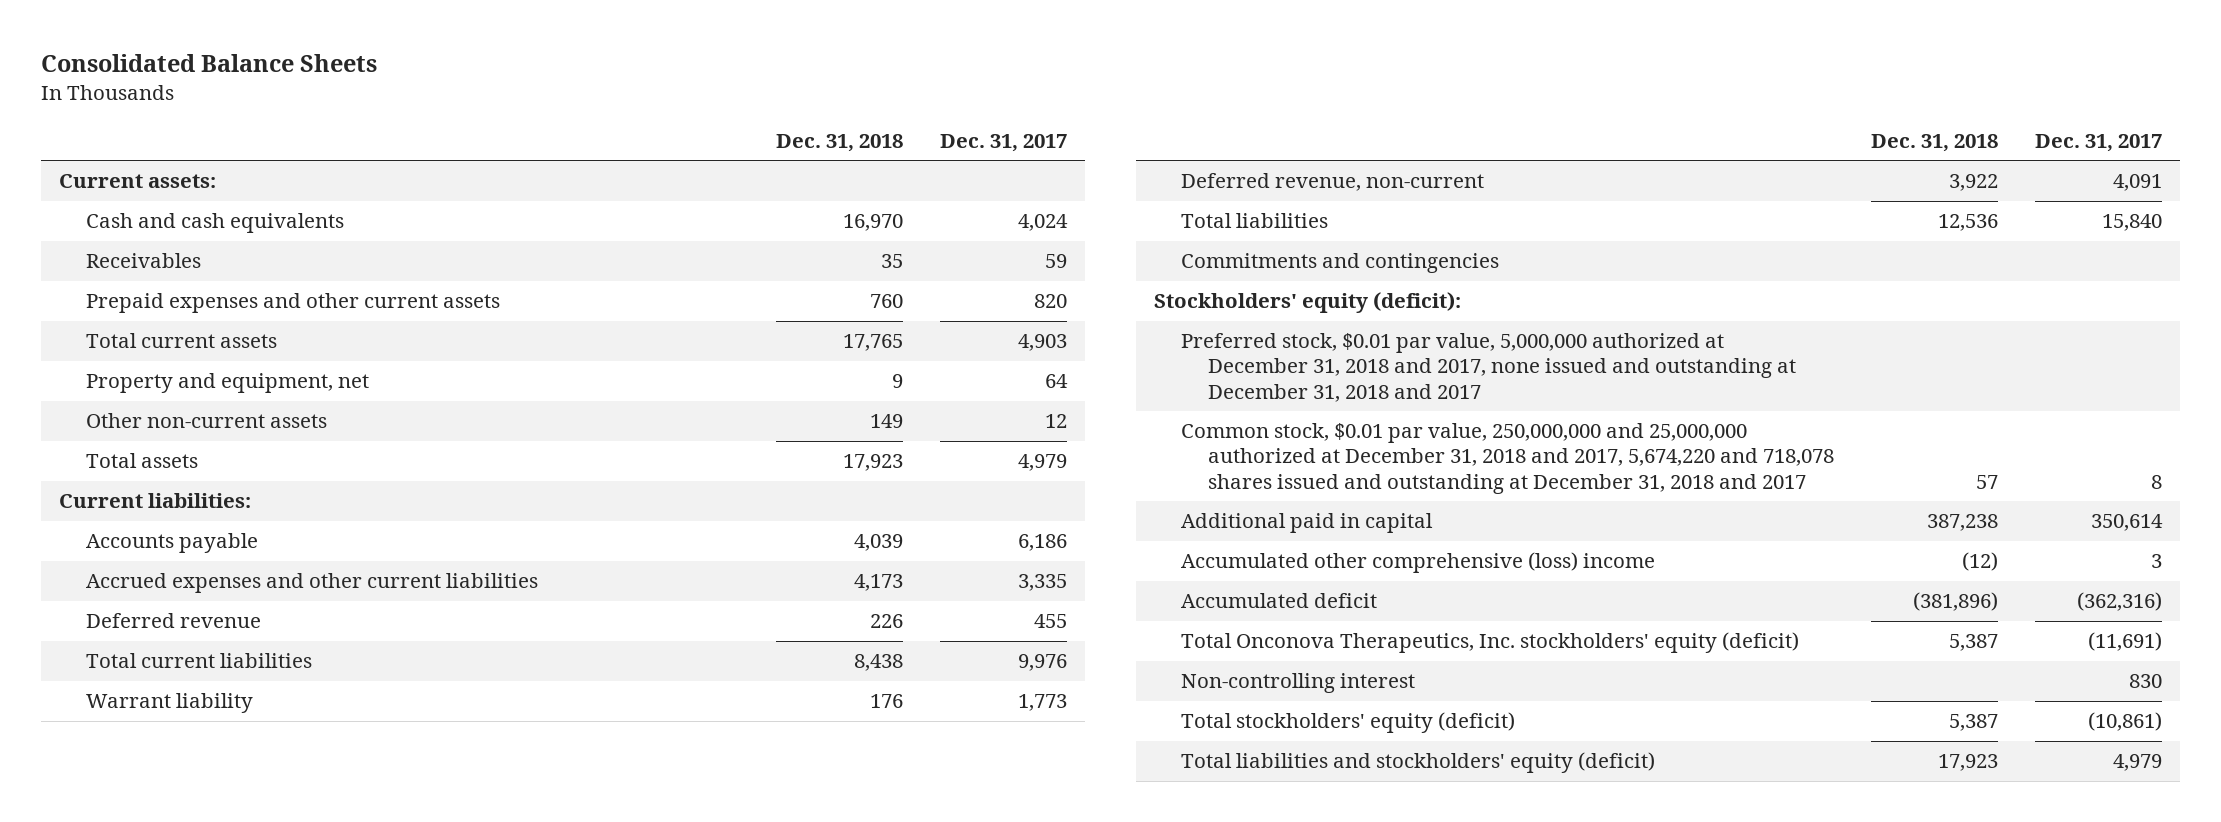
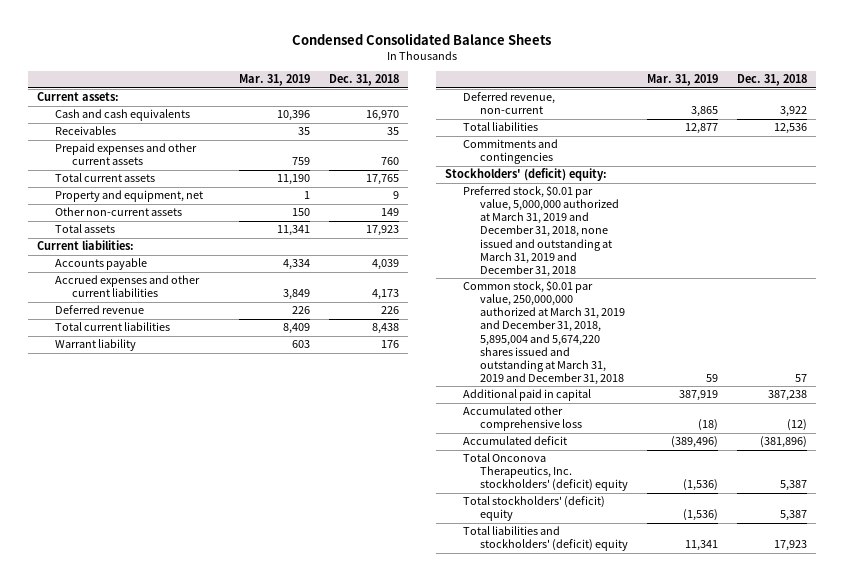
- Consolidated Balance Sheets
+ Condensed Consolidated Balance Sheets
- | Dec. 31, 2018 | Dec. 31, 2017
+ | Mar. 31, 2019 | Dec. 31, 2018
- Stockholders' equity (deficit):
- Preferred stock, $0.01 par value, 5,000,000 authorized at December 31, 2018 and 2017, none issued and outstanding at December 31, 2018 and 2017
- Common stock, $0.01 par value, 250,000,000 and 25,000,000 authorized at December 31, 2018 and 2017, 5,674,220 and 718,078 shares issued and outstanding at December 31, 2018 and 2017 | 57 | 8
+ Stockholders' (deficit) equity:
+ Preferred stock, $0.01 par value, 5,000,000 authorized at March 31, 2019 and December 31, 2018, none issued and outstanding at March 31, 2019 and December 31, 2018
+ Common stock, $0.01 par value, 250,000,000 authorized at March 31, 2019 and December 31, 2018, 5,895,004 and 5,674,220 shares issued and outstanding at March 31, 2019 and December 31, 2018 | 59 | 57
- Accumulated other comprehensive (loss) income | (12) | 3
+ Accumulated other comprehensive loss | (18) | (12)
- Total Onconova Therapeutics, Inc. stockholders' equity (deficit) | 5,387 | (11,691)
- Non-controlling interest | | 830
- Total stockholders' equity (deficit) | 5,387 | (10,861)
- Total liabilities and stockholders' equity (deficit) | 17,923 | 4,979
+ Total Onconova Therapeutics, Inc. stockholders' (deficit) equity | (1,536) | 5,387
+ Total stockholders' (deficit) equity | (1,536) | 5,387
+ Total liabilities and stockholders' (deficit) equity | 11,341 | 17,923

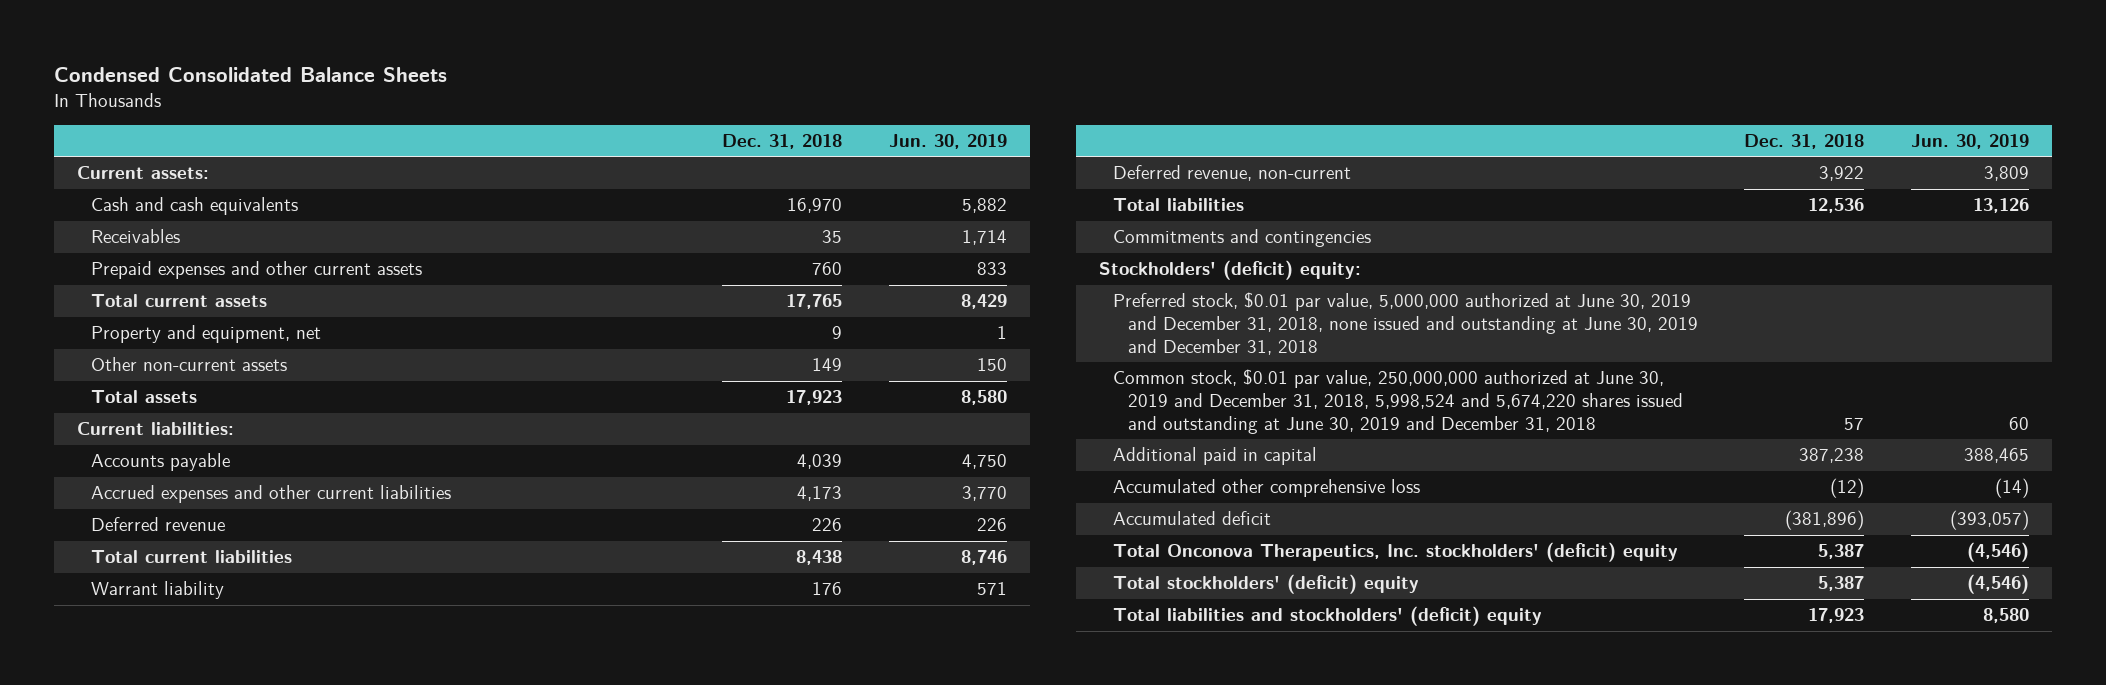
- | Mar. 31, 2019 | Dec. 31, 2018
+ | Dec. 31, 2018 | Jun. 30, 2019
- Preferred stock, $0.01 par value, 5,000,000 authorized at March 31, 2019 and December 31, 2018, none issued and outstanding at March 31, 2019 and December 31, 2018
- Common stock, $0.01 par value, 250,000,000 authorized at March 31, 2019 and December 31, 2018, 5,895,004 and 5,674,220 shares issued and outstanding at March 31, 2019 and December 31, 2018 | 59 | 57
+ Preferred stock, $0.01 par value, 5,000,000 authorized at June 30, 2019 and December 31, 2018, none issued and outstanding at June 30, 2019 and December 31, 2018
+ Common stock, $0.01 par value, 250,000,000 authorized at June 30, 2019 and December 31, 2018, 5,998,524 and 5,674,220 shares issued and outstanding at June 30, 2019 and December 31, 2018 | 57 | 60

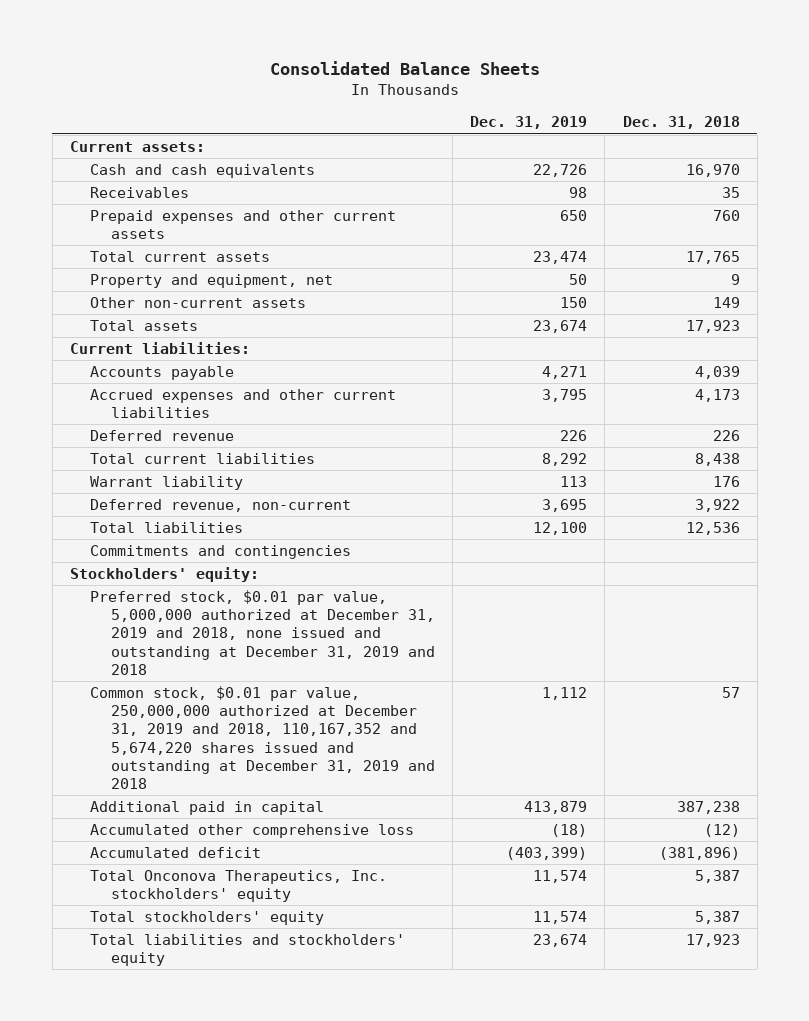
- Condensed Consolidated Balance Sheets
+ Consolidated Balance Sheets
- | Dec. 31, 2018 | Jun. 30, 2019
+ | Dec. 31, 2019 | Dec. 31, 2018
- Stockholders' (deficit) equity:
- Preferred stock, $0.01 par value, 5,000,000 authorized at June 30, 2019 and December 31, 2018, none issued and outstanding at June 30, 2019 and December 31, 2018
- Common stock, $0.01 par value, 250,000,000 authorized at June 30, 2019 and December 31, 2018, 5,998,524 and 5,674,220 shares issued and outstanding at June 30, 2019 and December 31, 2018 | 57 | 60
+ Stockholders' equity:
+ Preferred stock, $0.01 par value, 5,000,000 authorized at December 31, 2019 and 2018, none issued and outstanding at December 31, 2019 and 2018
+ Common stock, $0.01 par value, 250,000,000 authorized at December 31, 2019 and 2018, 110,167,352 and 5,674,220 shares issued and outstanding at December 31, 2019 and 2018 | 1,112 | 57
- Total Onconova Therapeutics, Inc. stockholders' (deficit) equity | 5,387 | (4,546)
- Total stockholders' (deficit) equity | 5,387 | (4,546)
- Total liabilities and stockholders' (deficit) equity | 17,923 | 8,580
+ Total Onconova Therapeutics, Inc. stockholders' equity | 11,574 | 5,387
+ Total stockholders' equity | 11,574 | 5,387
+ Total liabilities and stockholders' equity | 23,674 | 17,923

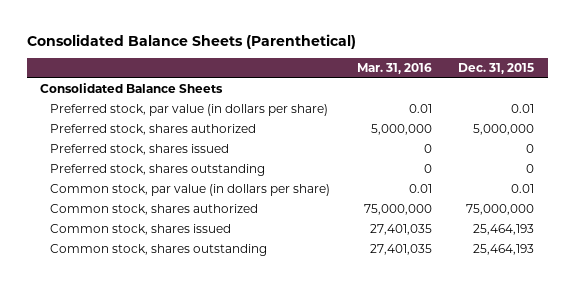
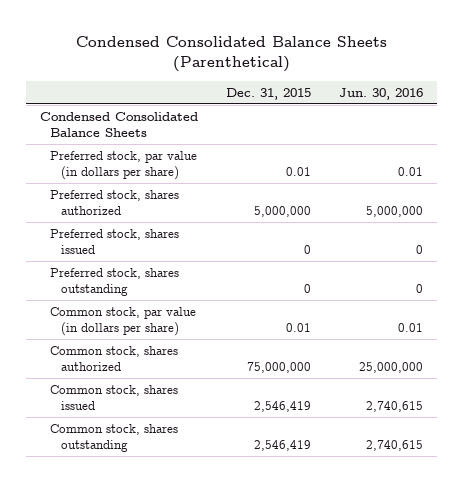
- Consolidated Balance Sheets (Parenthetical)
+ Condensed Consolidated Balance Sheets (Parenthetical)
- | Mar. 31, 2016 | Dec. 31, 2015
+ | Dec. 31, 2015 | Jun. 30, 2016
- Consolidated Balance Sheets
+ Condensed Consolidated Balance Sheets
- Common stock, shares issued | 27,401,035 | 25,464,193
- Common stock, shares outstanding | 27,401,035 | 25,464,193
+ Common stock, shares issued | 2,546,419 | 2,740,615
+ Common stock, shares outstanding | 2,546,419 | 2,740,615

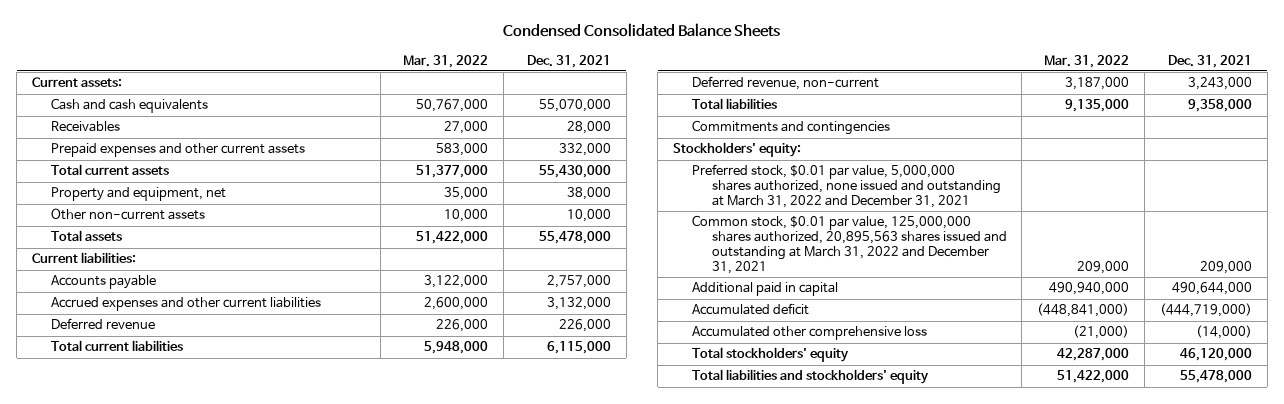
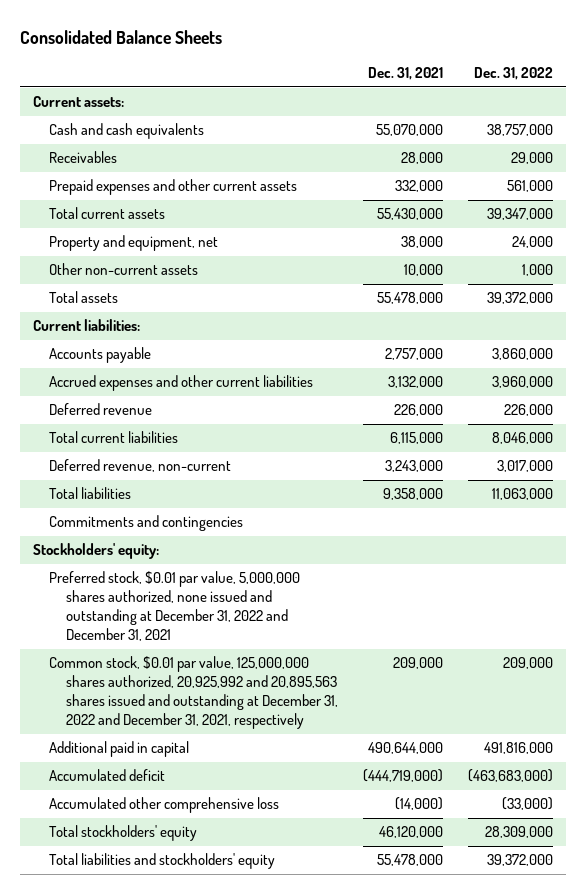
- Condensed Consolidated Balance Sheets
+ Consolidated Balance Sheets
- | Mar. 31, 2022 | Dec. 31, 2021
+ | Dec. 31, 2021 | Dec. 31, 2022
- Preferred stock, $0.01 par value, 5,000,000 shares authorized, none issued and outstanding at March 31, 2022 and December 31, 2021
- Common stock, $0.01 par value, 125,000,000 shares authorized, 20,895,563 shares issued and outstanding at March 31, 2022 and December 31, 2021 | 209,000 | 209,000
+ Preferred stock, $0.01 par value, 5,000,000 shares authorized, none issued and outstanding at December 31, 2022 and December 31, 2021
+ Common stock, $0.01 par value, 125,000,000 shares authorized, 20,925,992 and 20,895,563 shares issued and outstanding at December 31, 2022 and December 31, 2021, respectively | 209,000 | 209,000

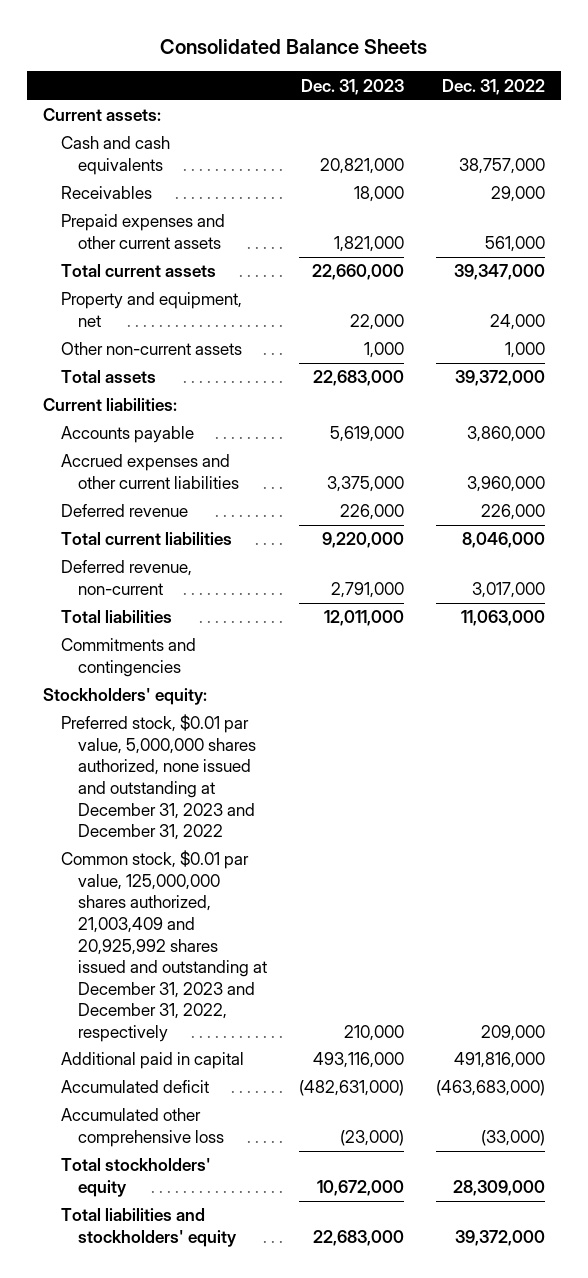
- | Dec. 31, 2021 | Dec. 31, 2022
+ | Dec. 31, 2023 | Dec. 31, 2022
- Preferred stock, $0.01 par value, 5,000,000 shares authorized, none issued and outstanding at December 31, 2022 and December 31, 2021
- Common stock, $0.01 par value, 125,000,000 shares authorized, 20,925,992 and 20,895,563 shares issued and outstanding at December 31, 2022 and December 31, 2021, respectively | 209,000 | 209,000
+ Preferred stock, $0.01 par value, 5,000,000 shares authorized, none issued and outstanding at December 31, 2023 and December 31, 2022
+ Common stock, $0.01 par value, 125,000,000 shares authorized, 21,003,409 and 20,925,992 shares issued and outstanding at December 31, 2023 and December 31, 2022, respectively | 210,000 | 209,000

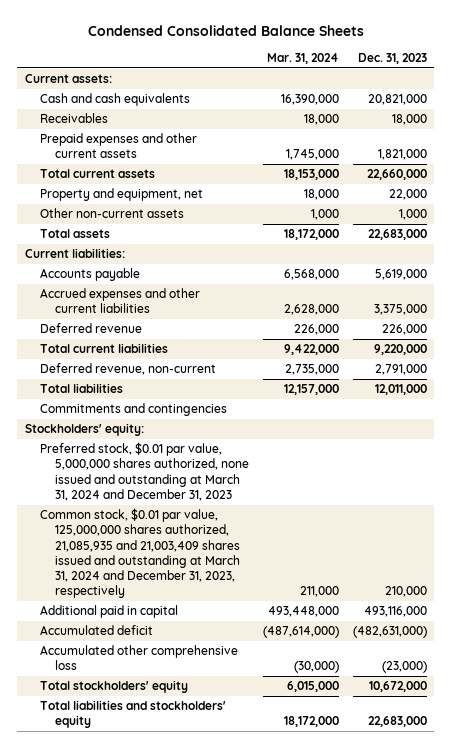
- Consolidated Balance Sheets
+ Condensed Consolidated Balance Sheets
- | Dec. 31, 2023 | Dec. 31, 2022
+ | Mar. 31, 2024 | Dec. 31, 2023
- Preferred stock, $0.01 par value, 5,000,000 shares authorized, none issued and outstanding at December 31, 2023 and December 31, 2022
- Common stock, $0.01 par value, 125,000,000 shares authorized, 21,003,409 and 20,925,992 shares issued and outstanding at December 31, 2023 and December 31, 2022, respectively | 210,000 | 209,000
+ Preferred stock, $0.01 par value, 5,000,000 shares authorized, none issued and outstanding at March 31, 2024 and December 31, 2023
+ Common stock, $0.01 par value, 125,000,000 shares authorized, 21,085,935 and 21,003,409 shares issued and outstanding at March 31, 2024 and December 31, 2023, respectively | 211,000 | 210,000

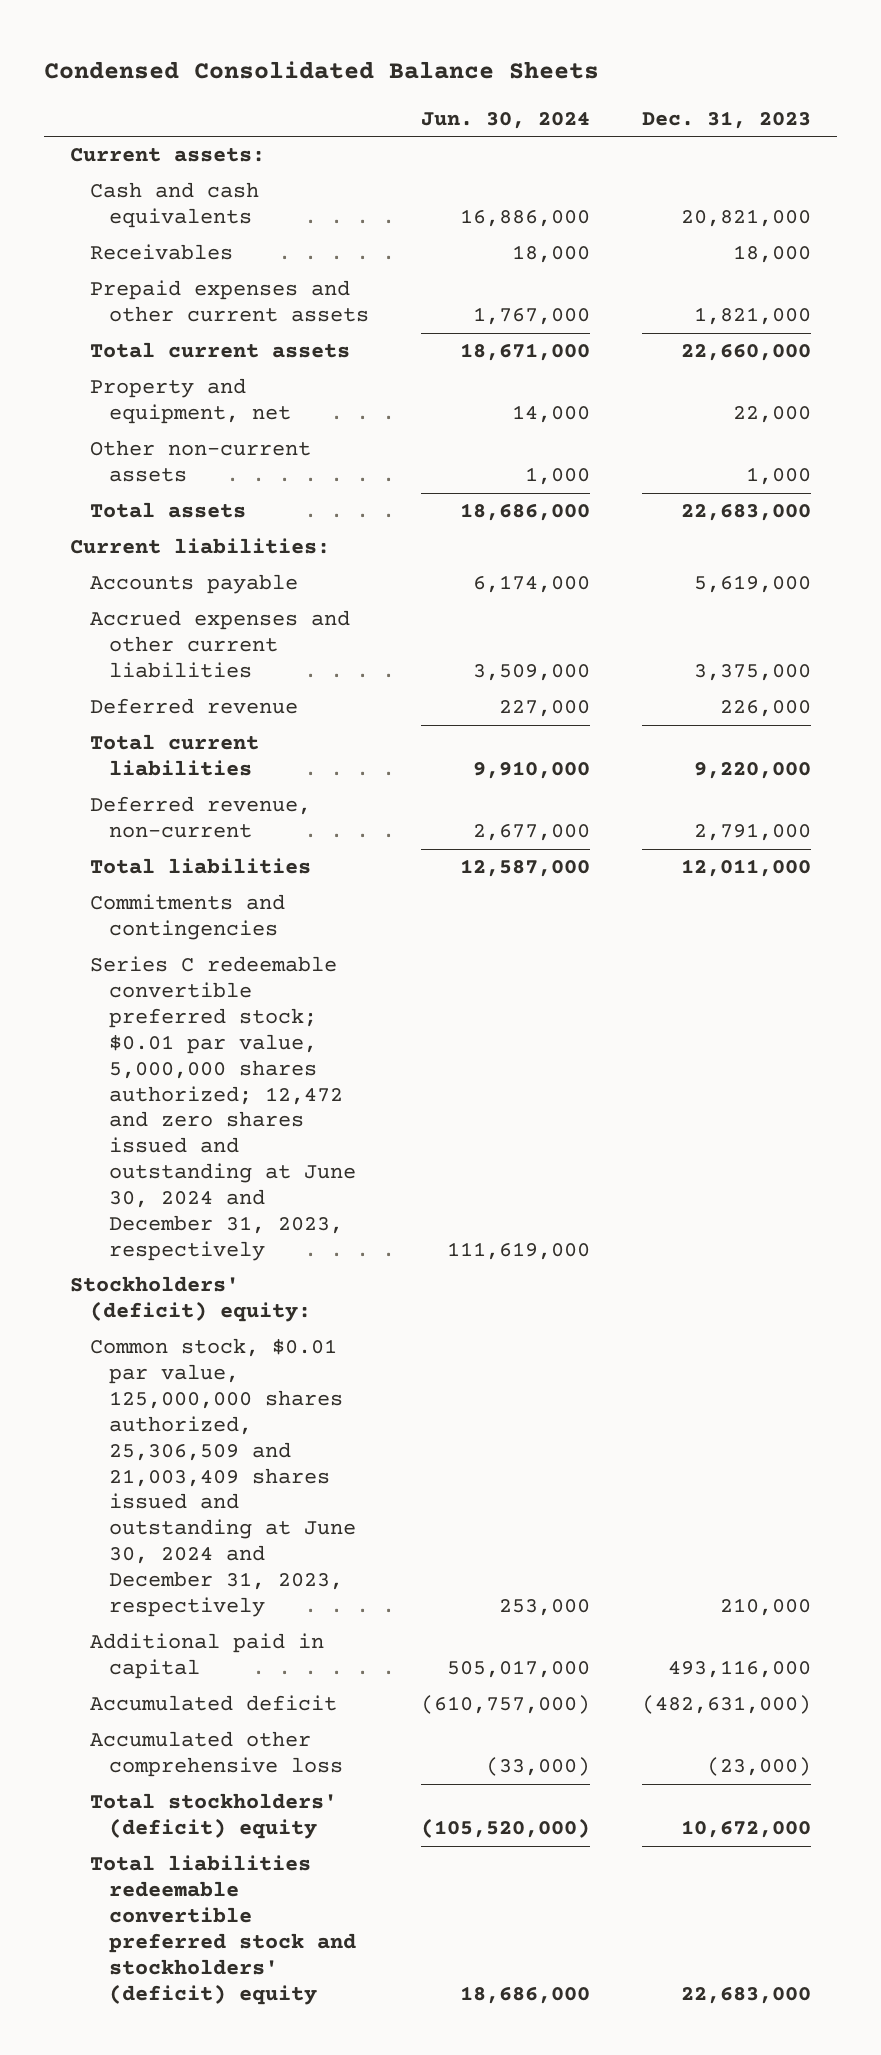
- | Mar. 31, 2024 | Dec. 31, 2023
+ | Jun. 30, 2024 | Dec. 31, 2023
- Stockholders' equity:
- Preferred stock, $0.01 par value, 5,000,000 shares authorized, none issued and outstanding at March 31, 2024 and December 31, 2023
- Common stock, $0.01 par value, 125,000,000 shares authorized, 21,085,935 and 21,003,409 shares issued and outstanding at March 31, 2024 and December 31, 2023, respectively | 211,000 | 210,000
+ Series C redeemable convertible preferred stock; $0.01 par value, 5,000,000 shares authorized; 12,472 and zero shares issued and outstanding at June 30, 2024 and December 31, 2023, respectively | 111,619,000 |
+ Stockholders' (deficit) equity:
+ Common stock, $0.01 par value, 125,000,000 shares authorized, 25,306,509 and 21,003,409 shares issued and outstanding at June 30, 2024 and December 31, 2023, respectively | 253,000 | 210,000
- Total stockholders' equity | 6,015,000 | 10,672,000
- Total liabilities and stockholders' equity | 18,172,000 | 22,683,000
+ Total stockholders' (deficit) equity | (105,520,000) | 10,672,000
+ Total liabilities redeemable convertible preferred stock and stockholders' (deficit) equity | 18,686,000 | 22,683,000

